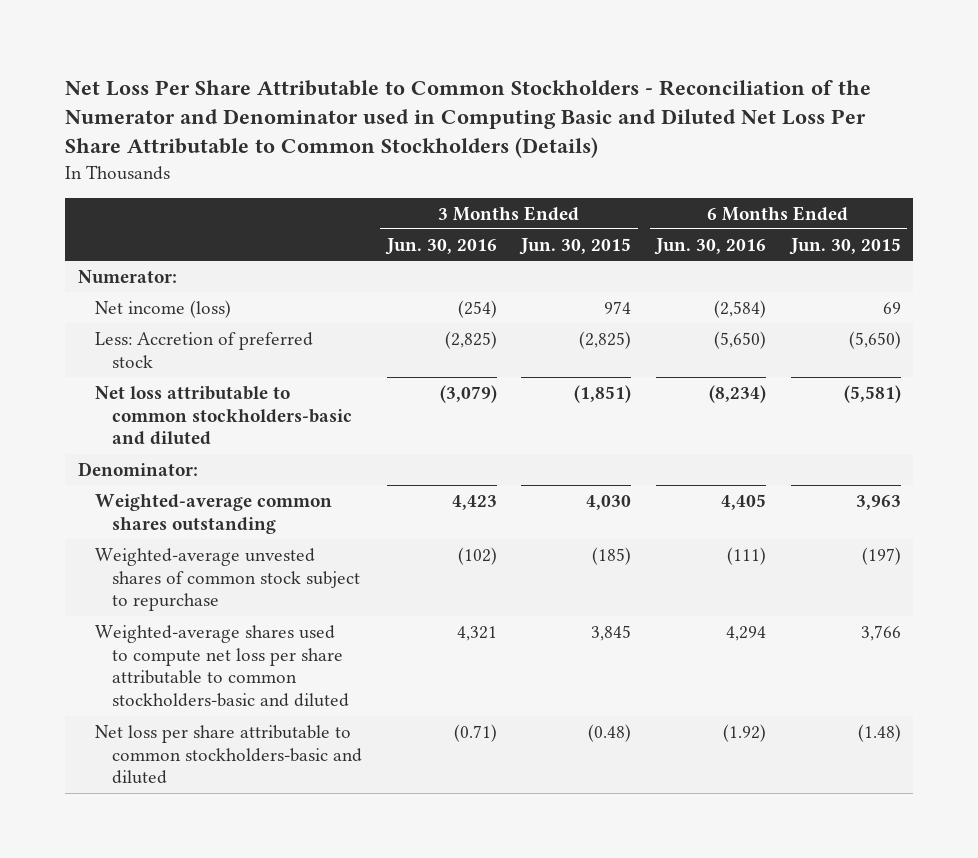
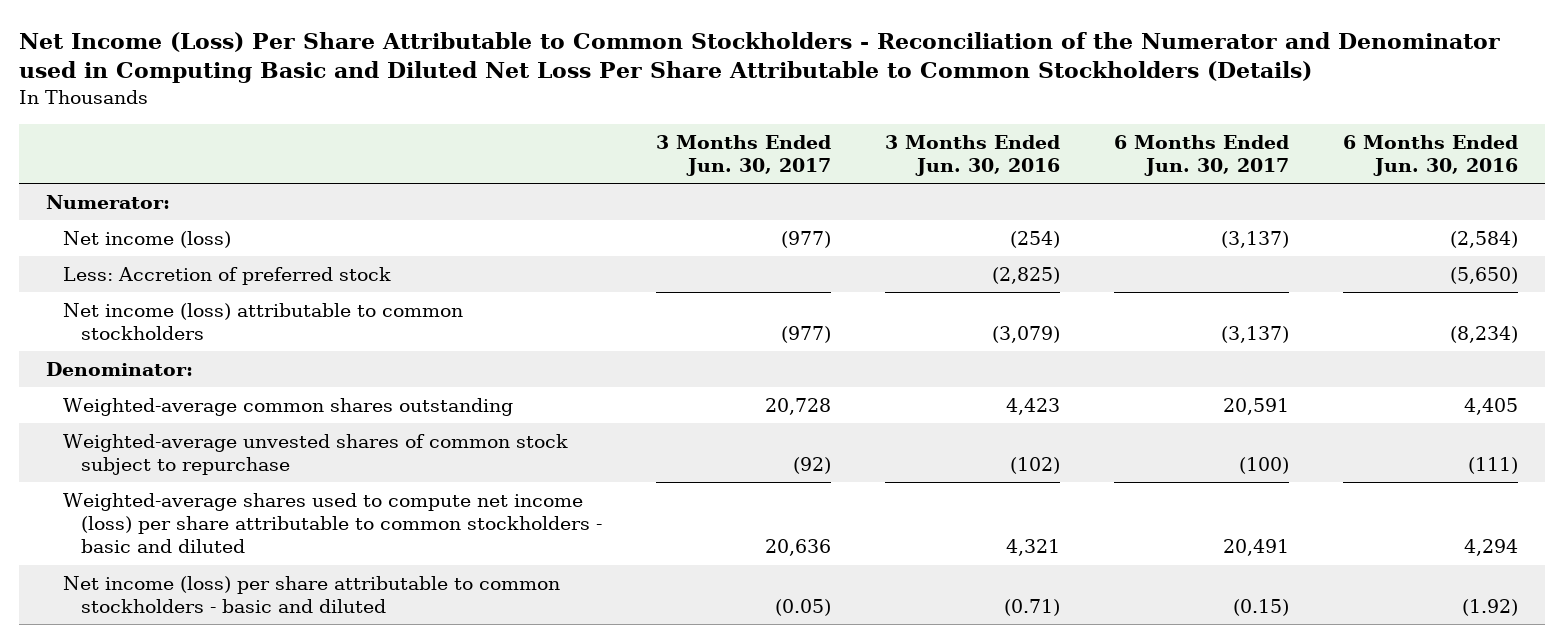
- Net Loss Per Share Attributable to Common Stockholders - Reconciliation of the Numerator and Denominator used in Computing Basic and Diluted Net Loss Per Share Attributable to Common Stockholders (Details)
+ Net Income (Loss) Per Share Attributable to Common Stockholders - Reconciliation of the Numerator and Denominator used in Computing Basic and Diluted Net Loss Per Share Attributable to Common Stockholders (Details)
- | 3 Months Ended Jun. 30, 2016 | 3 Months Ended Jun. 30, 2015 | 6 Months Ended Jun. 30, 2016 | 6 Months Ended Jun. 30, 2015
+ | 3 Months Ended Jun. 30, 2017 | 3 Months Ended Jun. 30, 2016 | 6 Months Ended Jun. 30, 2017 | 6 Months Ended Jun. 30, 2016
- Net loss attributable to common stockholders-basic and diluted | (3,079) | (1,851) | (8,234) | (5,581)
+ Net income (loss) attributable to common stockholders | (977) | (3,079) | (3,137) | (8,234)
- Weighted-average shares used to compute net loss per share attributable to common stockholders-basic and diluted | 4,321 | 3,845 | 4,294 | 3,766
- Net loss per share attributable to common stockholders-basic and diluted | (0.71) | (0.48) | (1.92) | (1.48)
+ Weighted-average shares used to compute net income (loss) per share attributable to common stockholders - basic and diluted | 20,636 | 4,321 | 20,491 | 4,294
+ Net income (loss) per share attributable to common stockholders - basic and diluted | (0.05) | (0.71) | (0.15) | (1.92)

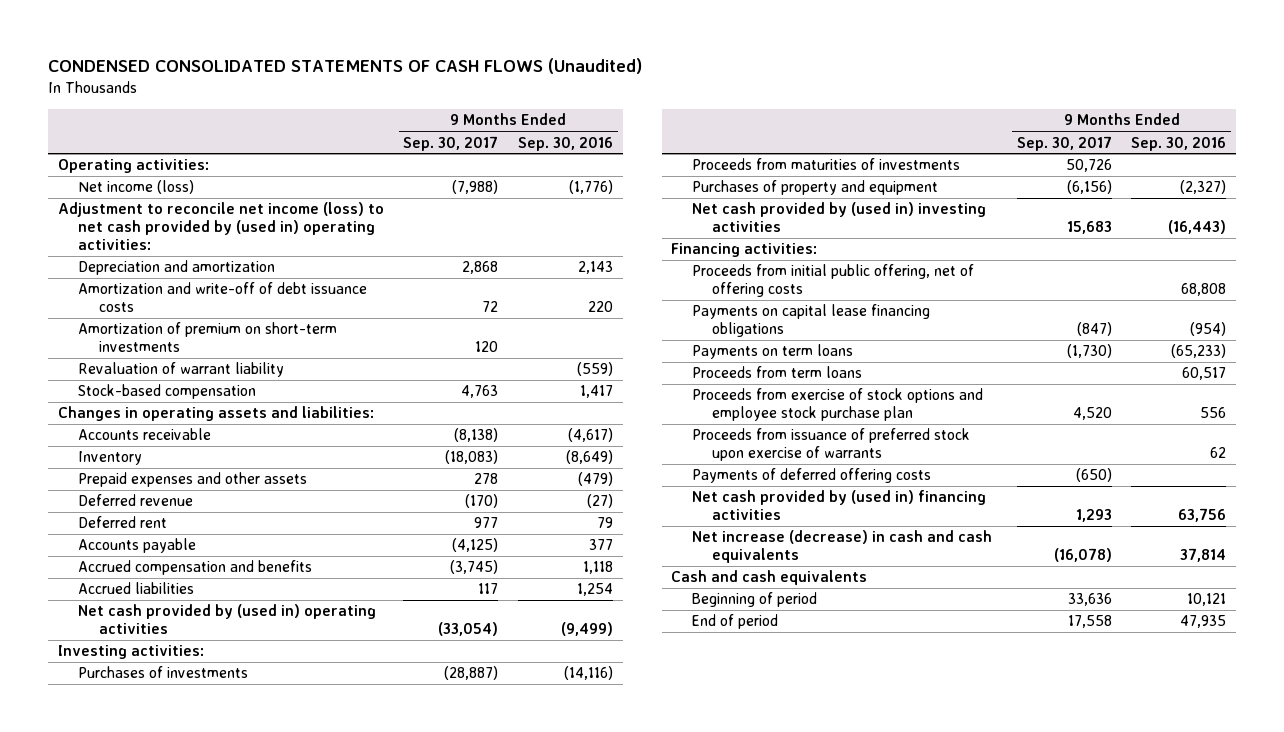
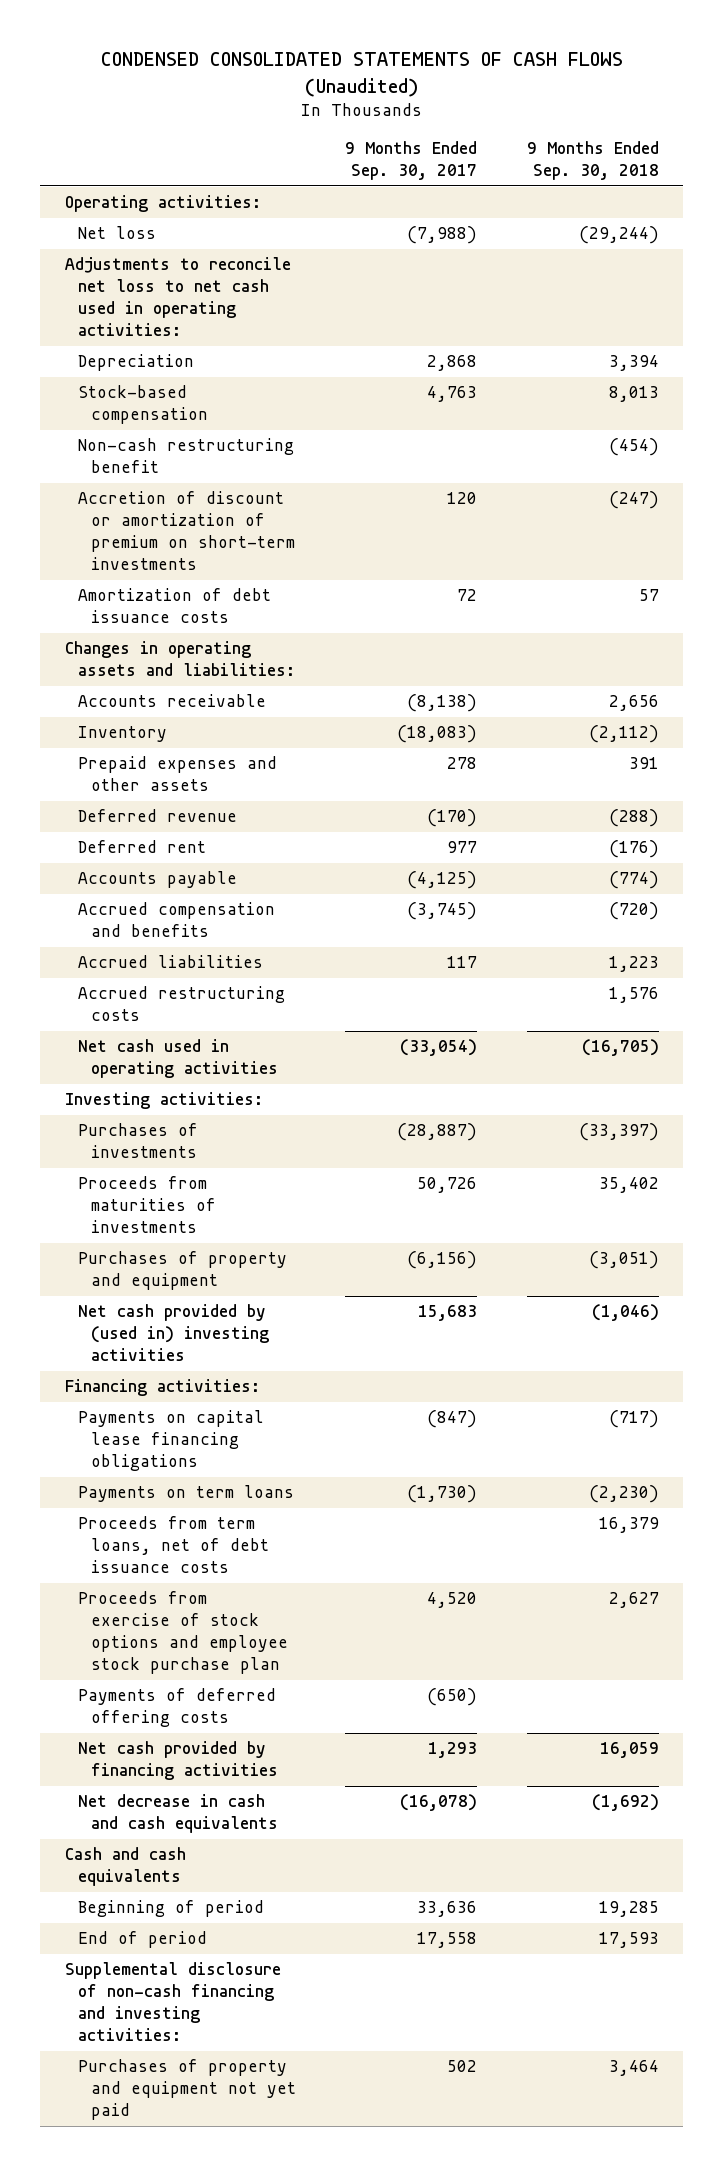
- | 9 Months Ended Sep. 30, 2017 | 9 Months Ended Sep. 30, 2016
+ | 9 Months Ended Sep. 30, 2017 | 9 Months Ended Sep. 30, 2018
- Net income (loss) | (7,988) | (1,776)
- Adjustment to reconcile net income (loss) to net cash provided by (used in) operating activities:
- Depreciation and amortization | 2,868 | 2,143
- Amortization and write-off of debt issuance costs | 72 | 220
- Amortization of premium on short-term investments | 120 |
- Revaluation of warrant liability | | (559)
+ Net loss | (7,988) | (29,244)
+ Adjustments to reconcile net loss to net cash used in operating activities:
+ Depreciation | 2,868 | 3,394
+ Non-cash restructuring benefit | | (454)
+ Accretion of discount or amortization of premium on short-term investments | 120 | (247)
+ Amortization of debt issuance costs | 72 | 57
- Net cash provided by (used in) operating activities | (33,054) | (9,499)
+ Accrued restructuring costs | | 1,576
+ Net cash used in operating activities | (33,054) | (16,705)
- Proceeds from initial public offering, net of offering costs | | 68,808
- Proceeds from term loans | | 60,517
+ Proceeds from term loans, net of debt issuance costs | | 16,379
- Proceeds from issuance of preferred stock upon exercise of warrants | | 62
- Net cash provided by (used in) financing activities | 1,293 | 63,756
- Net increase (decrease) in cash and cash equivalents | (16,078) | 37,814
+ Net cash provided by financing activities | 1,293 | 16,059
+ Net decrease in cash and cash equivalents | (16,078) | (1,692)
+ Supplemental disclosure of non-cash financing and investing activities:
+ Purchases of property and equipment not yet paid | 502 | 3,464

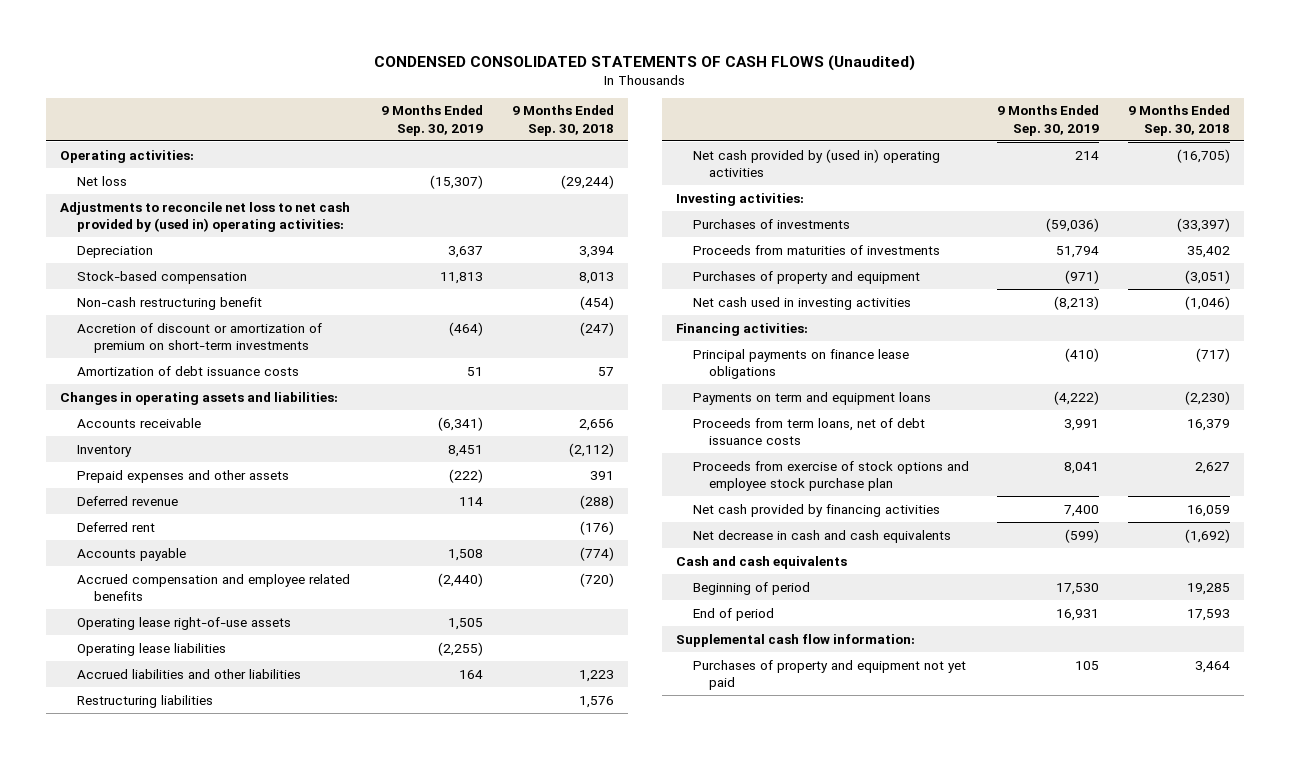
- | 9 Months Ended Sep. 30, 2017 | 9 Months Ended Sep. 30, 2018
+ | 9 Months Ended Sep. 30, 2019 | 9 Months Ended Sep. 30, 2018
- Adjustments to reconcile net loss to net cash used in operating activities:
+ Adjustments to reconcile net loss to net cash provided by (used in) operating activities:
- Accrued compensation and benefits | (3,745) | (720)
- Accrued liabilities | 117 | 1,223
- Accrued restructuring costs | | 1,576
- Net cash used in operating activities | (33,054) | (16,705)
+ Accrued compensation and employee related benefits | (2,440) | (720)
+ Operating lease right-of-use assets | 1,505 |
+ Operating lease liabilities | (2,255) |
+ Accrued liabilities and other liabilities | 164 | 1,223
+ Restructuring liabilities | | 1,576
+ Net cash provided by (used in) operating activities | 214 | (16,705)
- Net cash provided by (used in) investing activities | 15,683 | (1,046)
+ Net cash used in investing activities | (8,213) | (1,046)
- Payments on capital lease financing obligations | (847) | (717)
- Payments on term loans | (1,730) | (2,230)
+ Principal payments on finance lease obligations | (410) | (717)
+ Payments on term and equipment loans | (4,222) | (2,230)
- Payments of deferred offering costs | (650) |
- Supplemental disclosure of non-cash financing and investing activities:
+ Supplemental cash flow information:

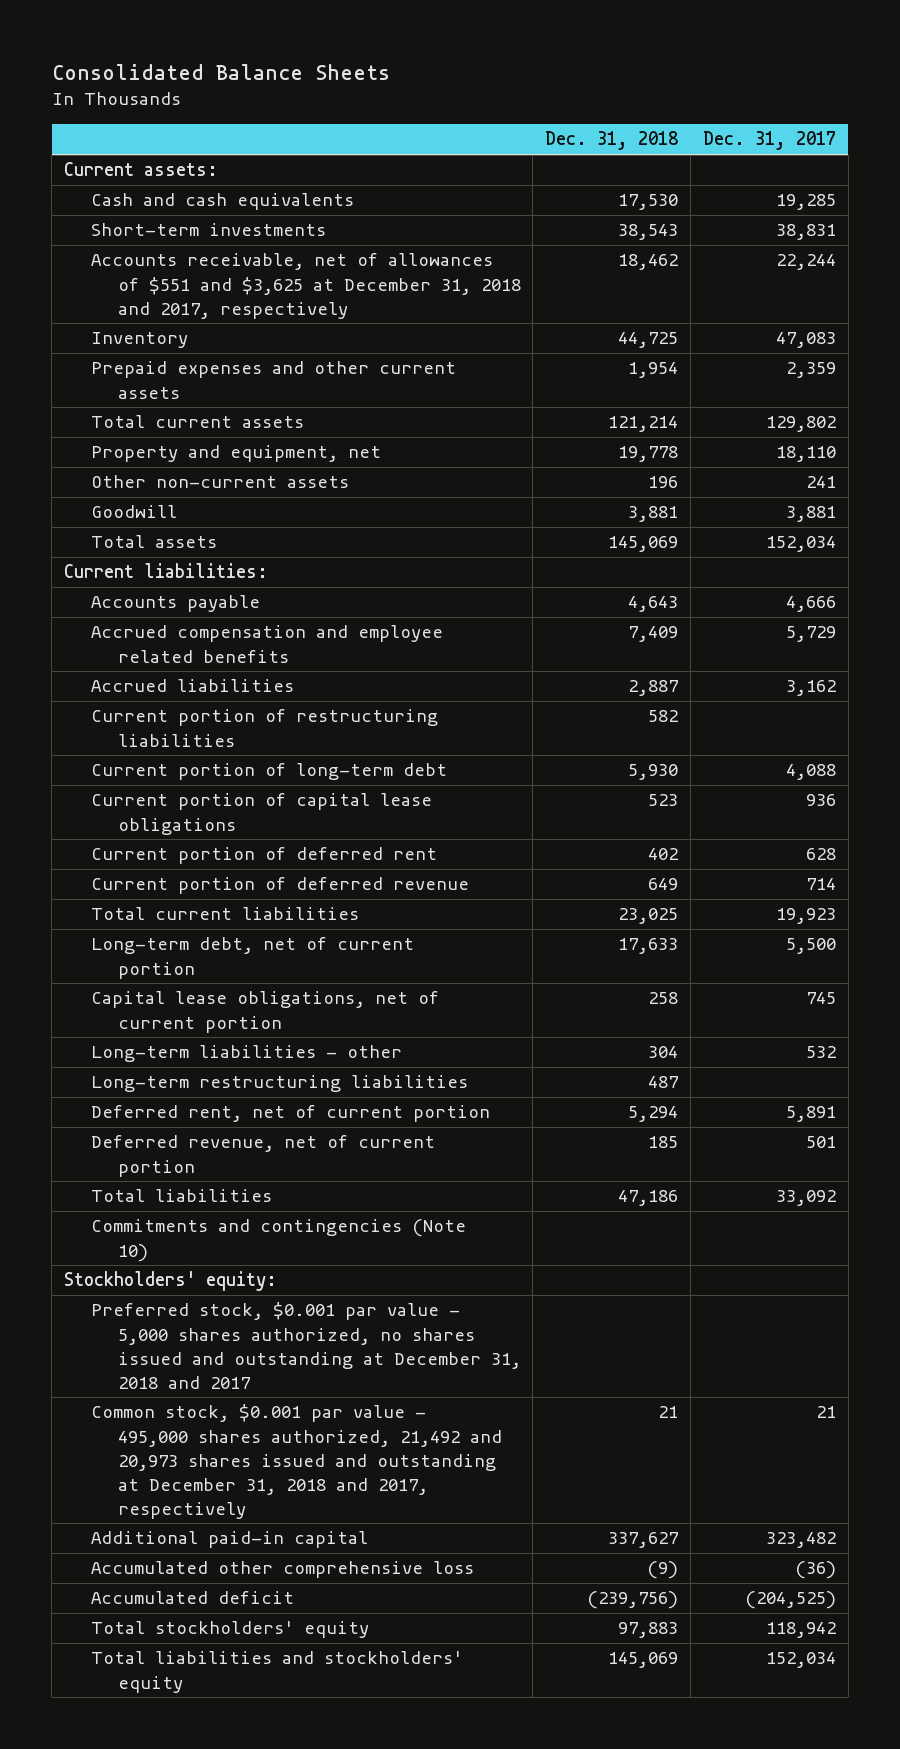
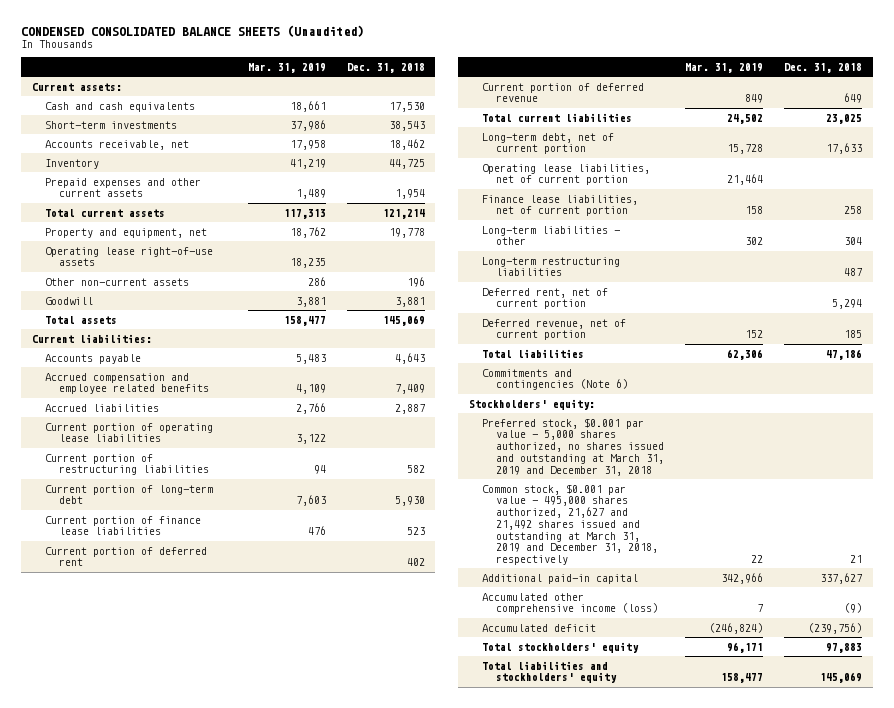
- Consolidated Balance Sheets
+ CONDENSED CONSOLIDATED BALANCE SHEETS (Unaudited)
- | Dec. 31, 2018 | Dec. 31, 2017
+ | Mar. 31, 2019 | Dec. 31, 2018
- Accounts receivable, net of allowances of $551 and $3,625 at December 31, 2018 and 2017, respectively | 18,462 | 22,244
+ Accounts receivable, net | 17,958 | 18,462
+ Operating lease right-of-use assets | 18,235 |
+ Current portion of operating lease liabilities | 3,122 |
- Current portion of capital lease obligations | 523 | 936
+ Current portion of finance lease liabilities | 476 | 523
- Capital lease obligations, net of current portion | 258 | 745
+ Operating lease liabilities, net of current portion | 21,464 |
+ Finance lease liabilities, net of current portion | 158 | 258
- Commitments and contingencies (Note 10)
+ Commitments and contingencies (Note 6)
- Preferred stock, $0.001 par value - 5,000 shares authorized, no shares issued and outstanding at December 31, 2018 and 2017
- Common stock, $0.001 par value - 495,000 shares authorized, 21,492 and 20,973 shares issued and outstanding at December 31, 2018 and 2017, respectively | 21 | 21
+ Preferred stock, $0.001 par value - 5,000 shares authorized, no shares issued and outstanding at March 31, 2019 and December 31, 2018
+ Common stock, $0.001 par value - 495,000 shares authorized, 21,627 and 21,492 shares issued and outstanding at March 31, 2019 and December 31, 2018, respectively | 22 | 21
- Accumulated other comprehensive loss | (9) | (36)
+ Accumulated other comprehensive income (loss) | 7 | (9)

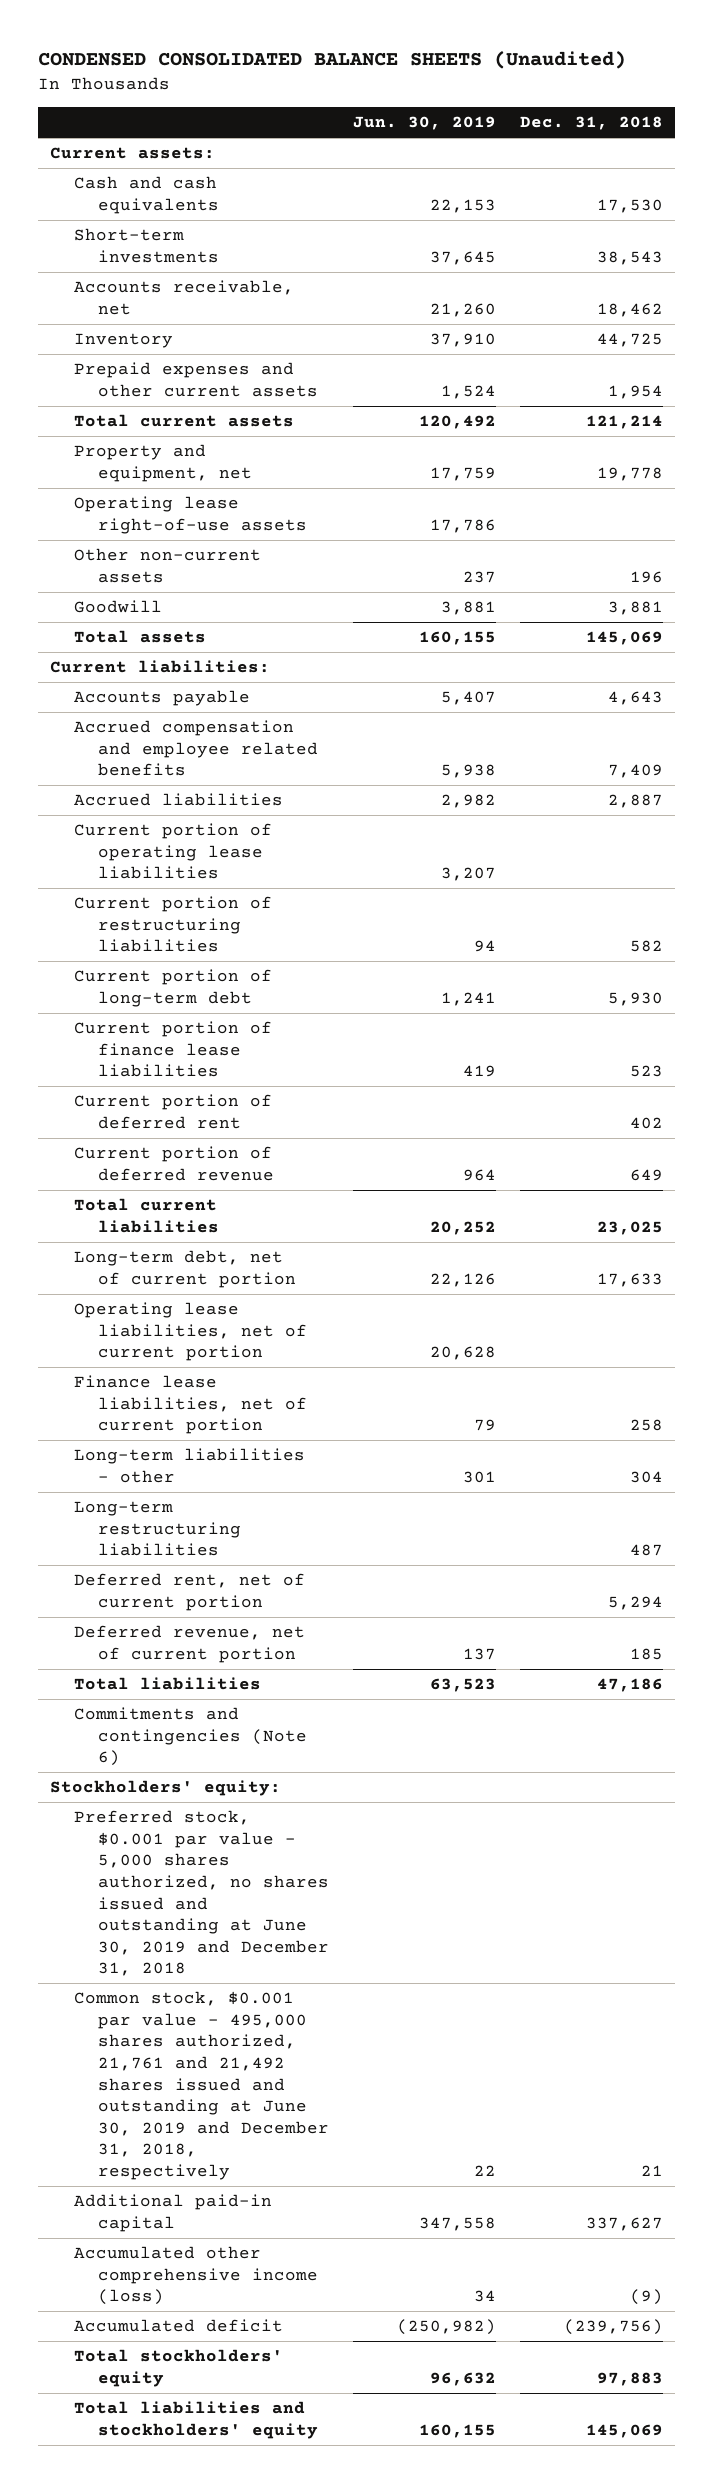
- | Mar. 31, 2019 | Dec. 31, 2018
+ | Jun. 30, 2019 | Dec. 31, 2018
- Preferred stock, $0.001 par value - 5,000 shares authorized, no shares issued and outstanding at March 31, 2019 and December 31, 2018
- Common stock, $0.001 par value - 495,000 shares authorized, 21,627 and 21,492 shares issued and outstanding at March 31, 2019 and December 31, 2018, respectively | 22 | 21
+ Preferred stock, $0.001 par value - 5,000 shares authorized, no shares issued and outstanding at June 30, 2019 and December 31, 2018
+ Common stock, $0.001 par value - 495,000 shares authorized, 21,761 and 21,492 shares issued and outstanding at June 30, 2019 and December 31, 2018, respectively | 22 | 21

